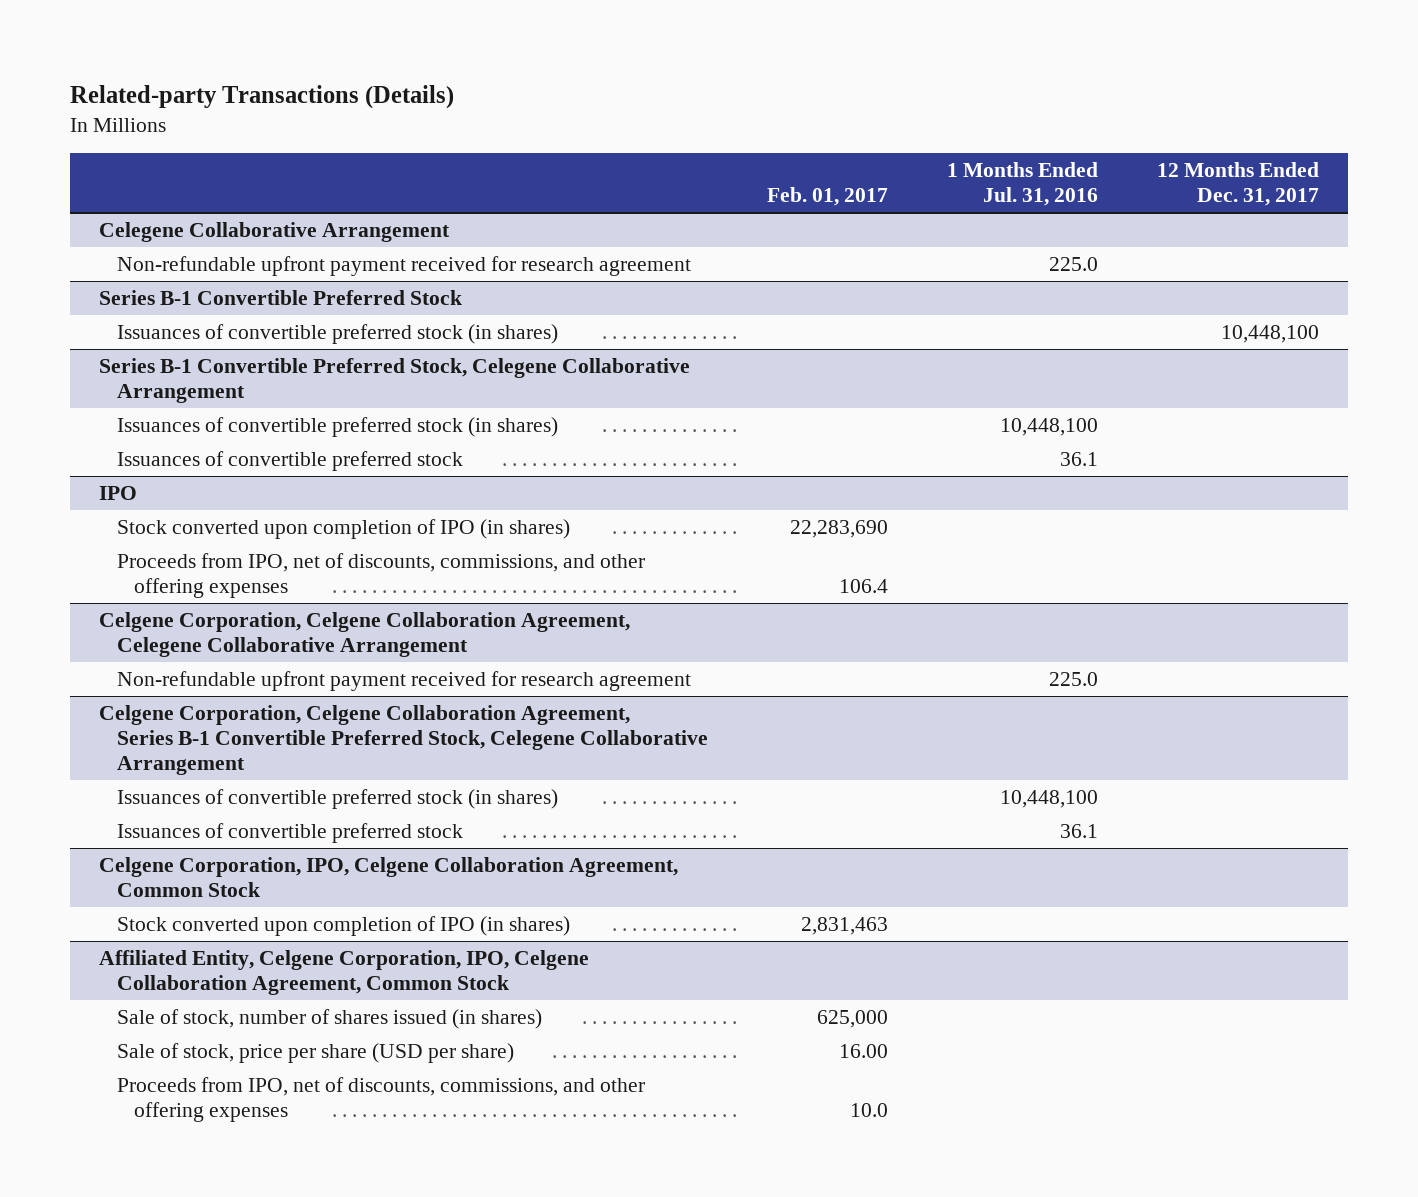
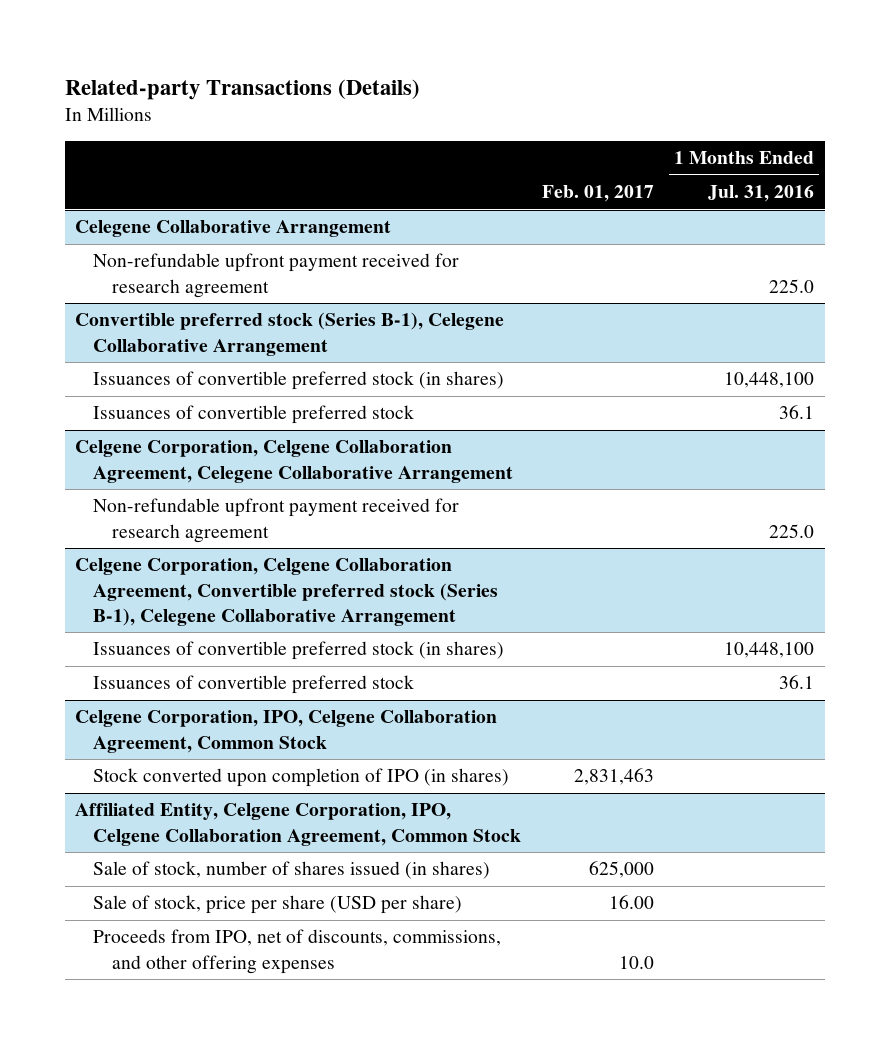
- | Feb. 01, 2017 | 1 Months Ended Jul. 31, 2016 | 12 Months Ended Dec. 31, 2017
+ | Feb. 01, 2017 | 1 Months Ended Jul. 31, 2016
- Series B-1 Convertible Preferred Stock
- Issuances of convertible preferred stock (in shares) | | | 10,448,100
- Series B-1 Convertible Preferred Stock, Celegene Collaborative Arrangement
+ Convertible preferred stock (Series B-1), Celegene Collaborative Arrangement
- IPO
- Stock converted upon completion of IPO (in shares) | 22,283,690 | |
- Proceeds from IPO, net of discounts, commissions, and other offering expenses | 106.4 | |
- Celgene Corporation, Celgene Collaboration Agreement, Series B-1 Convertible Preferred Stock, Celegene Collaborative Arrangement
+ Celgene Corporation, Celgene Collaboration Agreement, Convertible preferred stock (Series B-1), Celegene Collaborative Arrangement

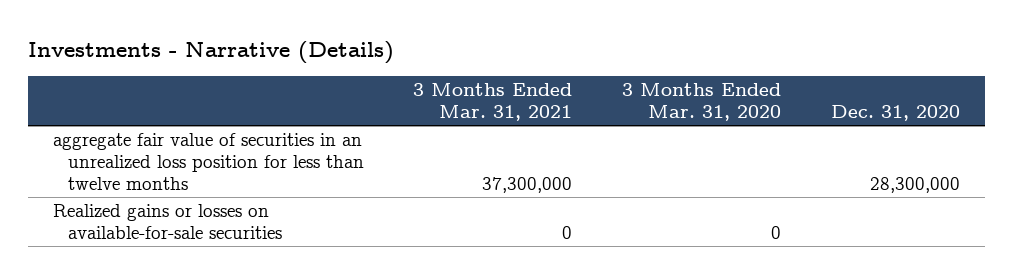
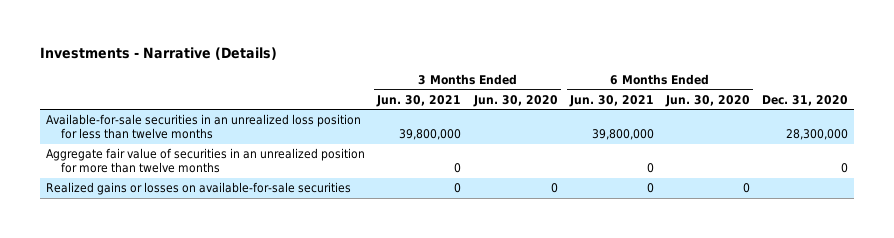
- | 3 Months Ended Mar. 31, 2021 | 3 Months Ended Mar. 31, 2020 | Dec. 31, 2020
+ | 3 Months Ended Jun. 30, 2021 | 3 Months Ended Jun. 30, 2020 | 6 Months Ended Jun. 30, 2021 | 6 Months Ended Jun. 30, 2020 | Dec. 31, 2020
- aggregate fair value of securities in an unrealized loss position for less than twelve months | 37,300,000 | | 28,300,000
+ Available-for-sale securities in an unrealized loss position for less than twelve months | 39,800,000 | | 39,800,000 | | 28,300,000
+ Aggregate fair value of securities in an unrealized position for more than twelve months | 0 | | 0 | | 0

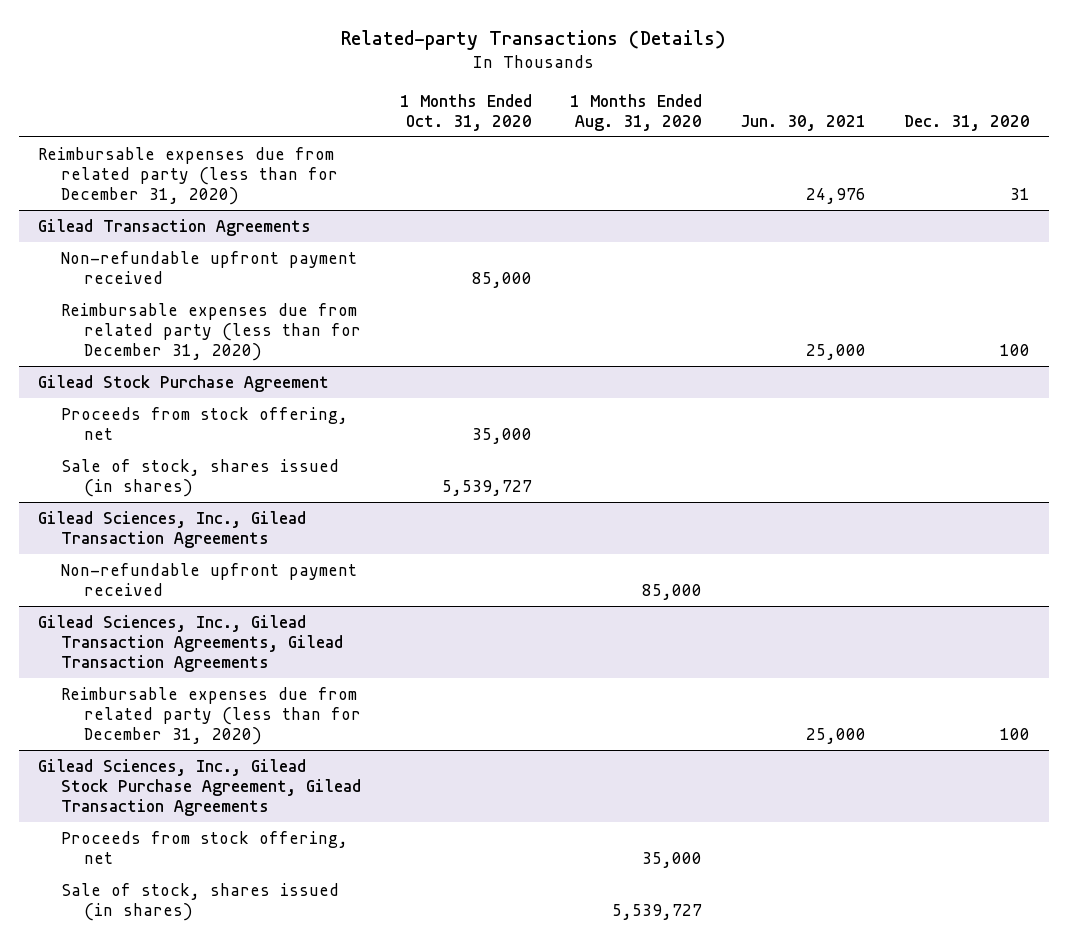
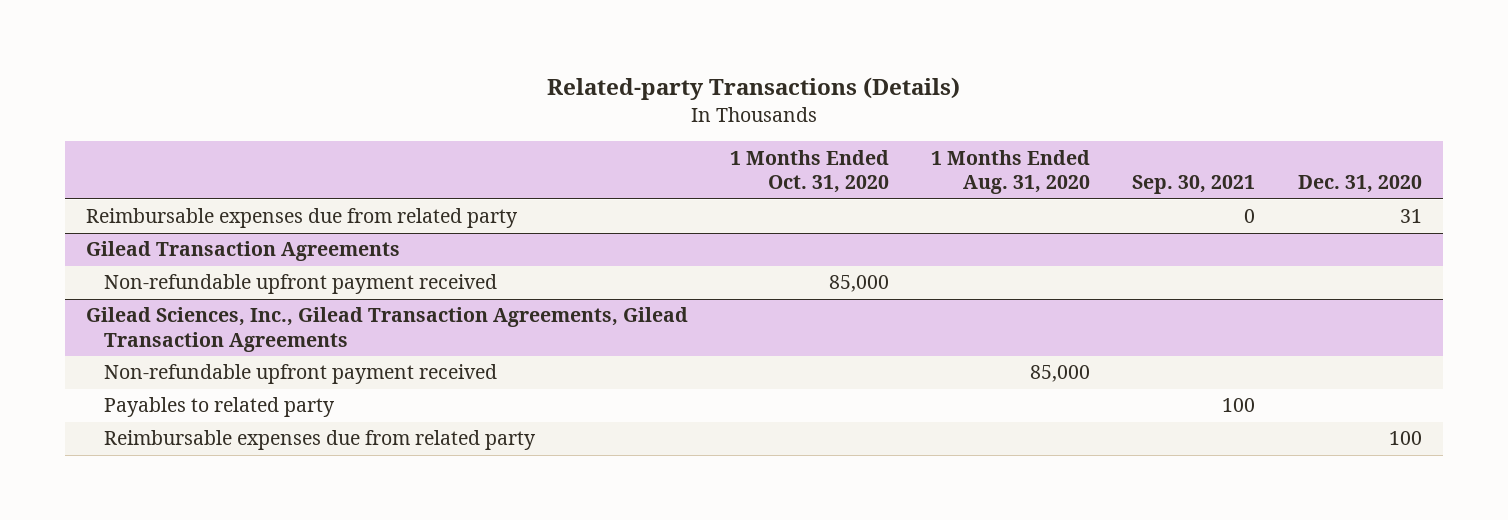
- | 1 Months Ended Oct. 31, 2020 | 1 Months Ended Aug. 31, 2020 | Jun. 30, 2021 | Dec. 31, 2020
+ | 1 Months Ended Oct. 31, 2020 | 1 Months Ended Aug. 31, 2020 | Sep. 30, 2021 | Dec. 31, 2020
- Reimbursable expenses due from related party (less than for December 31, 2020) | | | 24,976 | 31
+ Reimbursable expenses due from related party | | | 0 | 31
@ Gilead Transaction Agreements
- Reimbursable expenses due from related party (less than for December 31, 2020) | | | 25,000 | 100
- Gilead Stock Purchase Agreement
- Proceeds from stock offering, net | 35,000 | | |
- Sale of stock, shares issued (in shares) | 5,539,727 | | |
- Gilead Sciences, Inc., Gilead Transaction Agreements
- Non-refundable upfront payment received | | 85,000 | |
@ Gilead Sciences, Inc., Gilead Transaction Agreements, Gilead Transaction Agreements
- Reimbursable expenses due from related party (less than for December 31, 2020) | | | 25,000 | 100
- Gilead Sciences, Inc., Gilead Stock Purchase Agreement, Gilead Transaction Agreements
- Proceeds from stock offering, net | | 35,000 | |
- Sale of stock, shares issued (in shares) | | 5,539,727 | |
@ Gilead Sciences, Inc., Gilead Transaction Agreements, Gilead Transaction Agreements
+ Non-refundable upfront payment received | | 85,000 | |
+ Payables to related party | | | 100 |
+ Reimbursable expenses due from related party | | | | 100

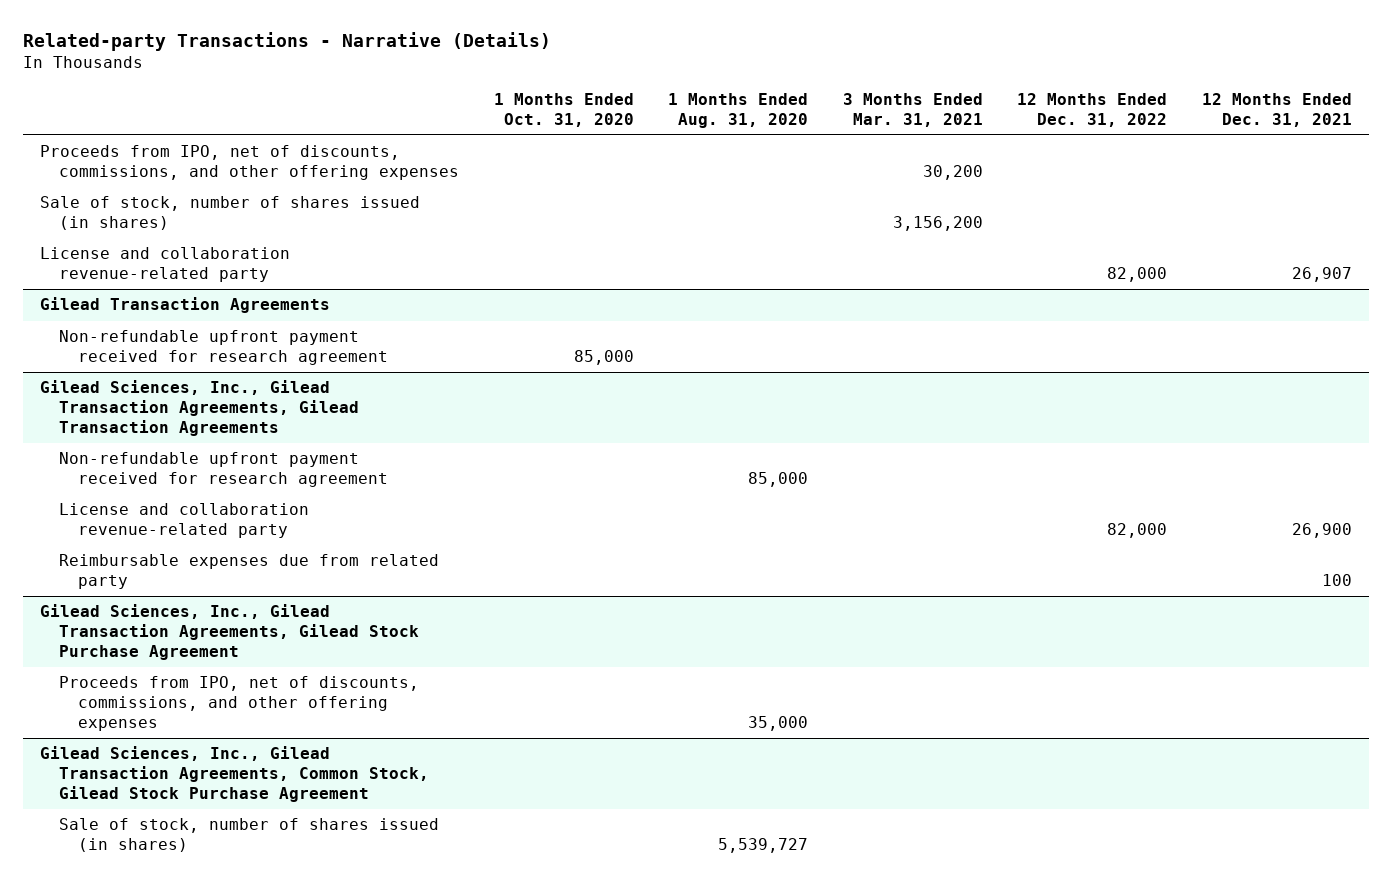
- Related-party Transactions (Details)
+ Related-party Transactions - Narrative (Details)
- | 1 Months Ended Oct. 31, 2020 | 1 Months Ended Aug. 31, 2020 | Sep. 30, 2021 | Dec. 31, 2020
+ | 1 Months Ended Oct. 31, 2020 | 1 Months Ended Aug. 31, 2020 | 3 Months Ended Mar. 31, 2021 | 12 Months Ended Dec. 31, 2022 | 12 Months Ended Dec. 31, 2021
- Reimbursable expenses due from related party | | | 0 | 31
+ Proceeds from IPO, net of discounts, commissions, and other offering expenses | | | 30,200 | |
+ Sale of stock, number of shares issued (in shares) | | | 3,156,200 | |
+ License and collaboration revenue-related party | | | | 82,000 | 26,907
@ Gilead Transaction Agreements
- Non-refundable upfront payment received | 85,000 | | |
+ Non-refundable upfront payment received for research agreement | 85,000 | | | |
@ Gilead Sciences, Inc., Gilead Transaction Agreements, Gilead Transaction Agreements
- Non-refundable upfront payment received | | 85,000 | |
- Payables to related party | | | 100 |
+ Non-refundable upfront payment received for research agreement | | 85,000 | | |
+ License and collaboration revenue-related party | | | | 82,000 | 26,900
+ Gilead Sciences, Inc., Gilead Transaction Agreements, Gilead Stock Purchase Agreement
+ Proceeds from IPO, net of discounts, commissions, and other offering expenses | | 35,000 | | |
+ Gilead Sciences, Inc., Gilead Transaction Agreements, Common Stock, Gilead Stock Purchase Agreement
+ Sale of stock, number of shares issued (in shares) | | 5,539,727 | | |

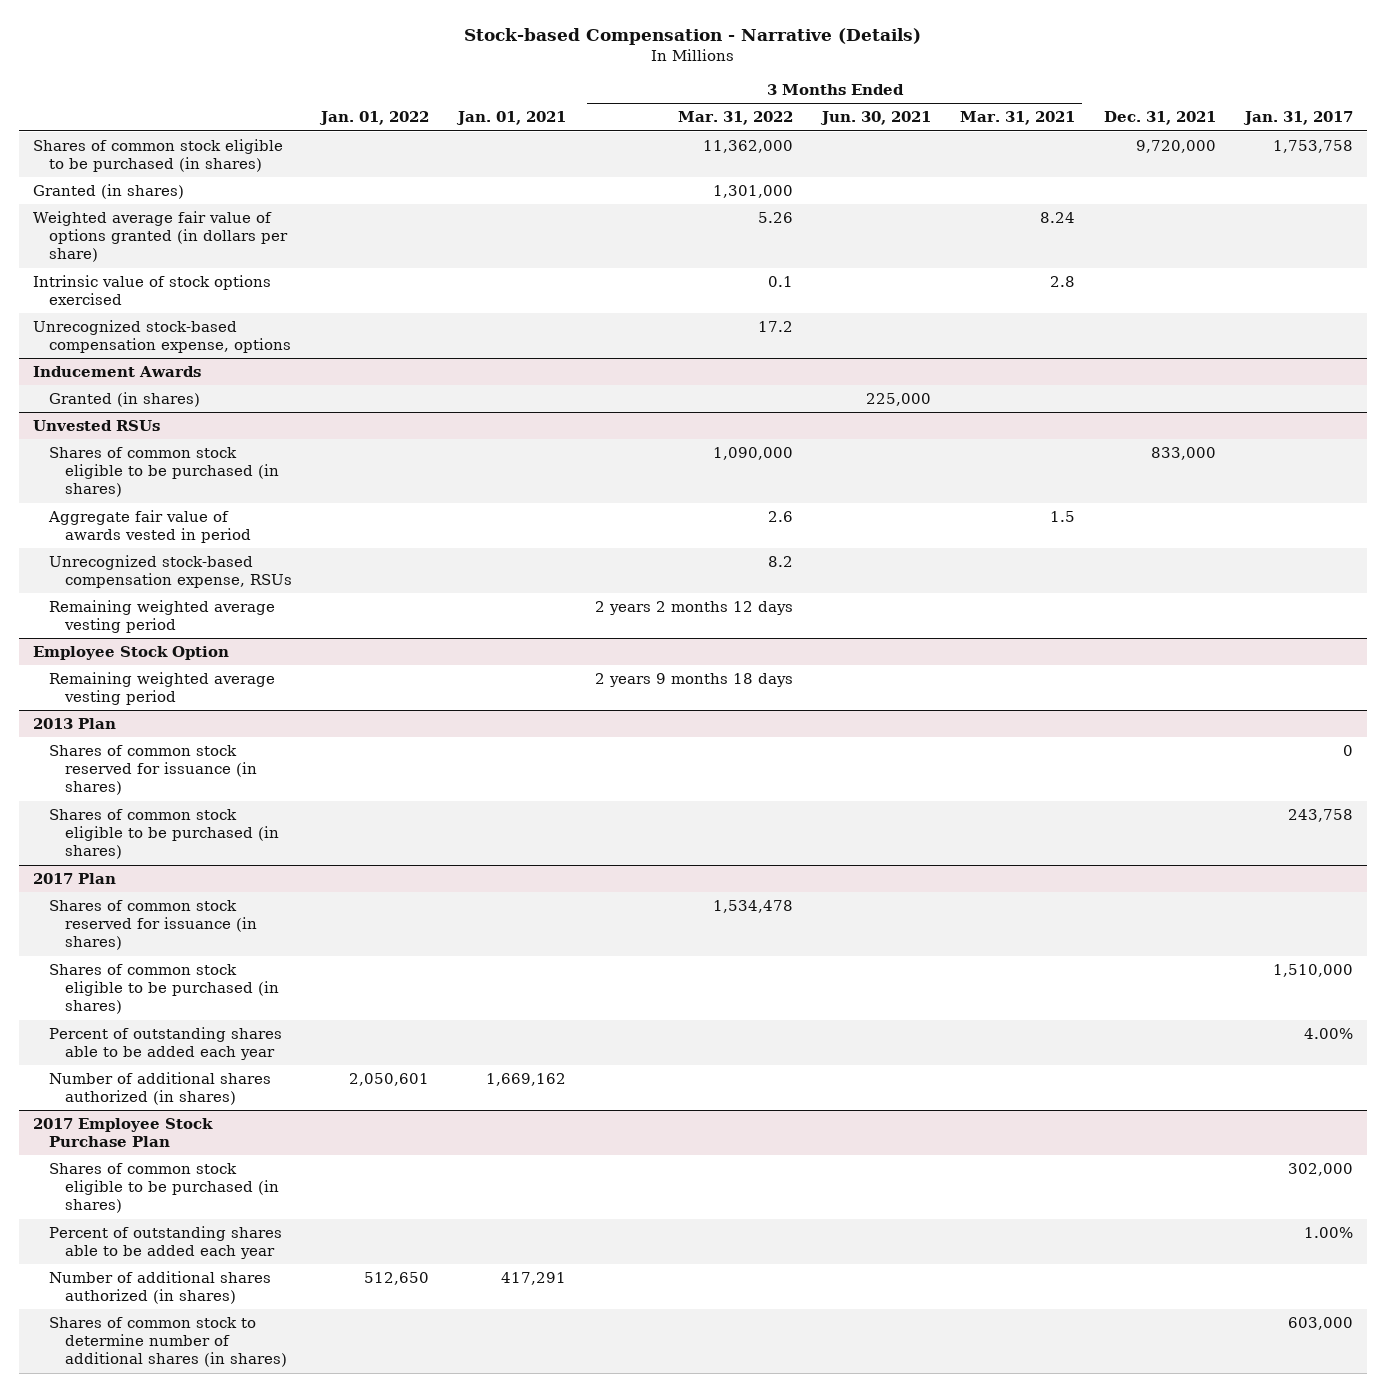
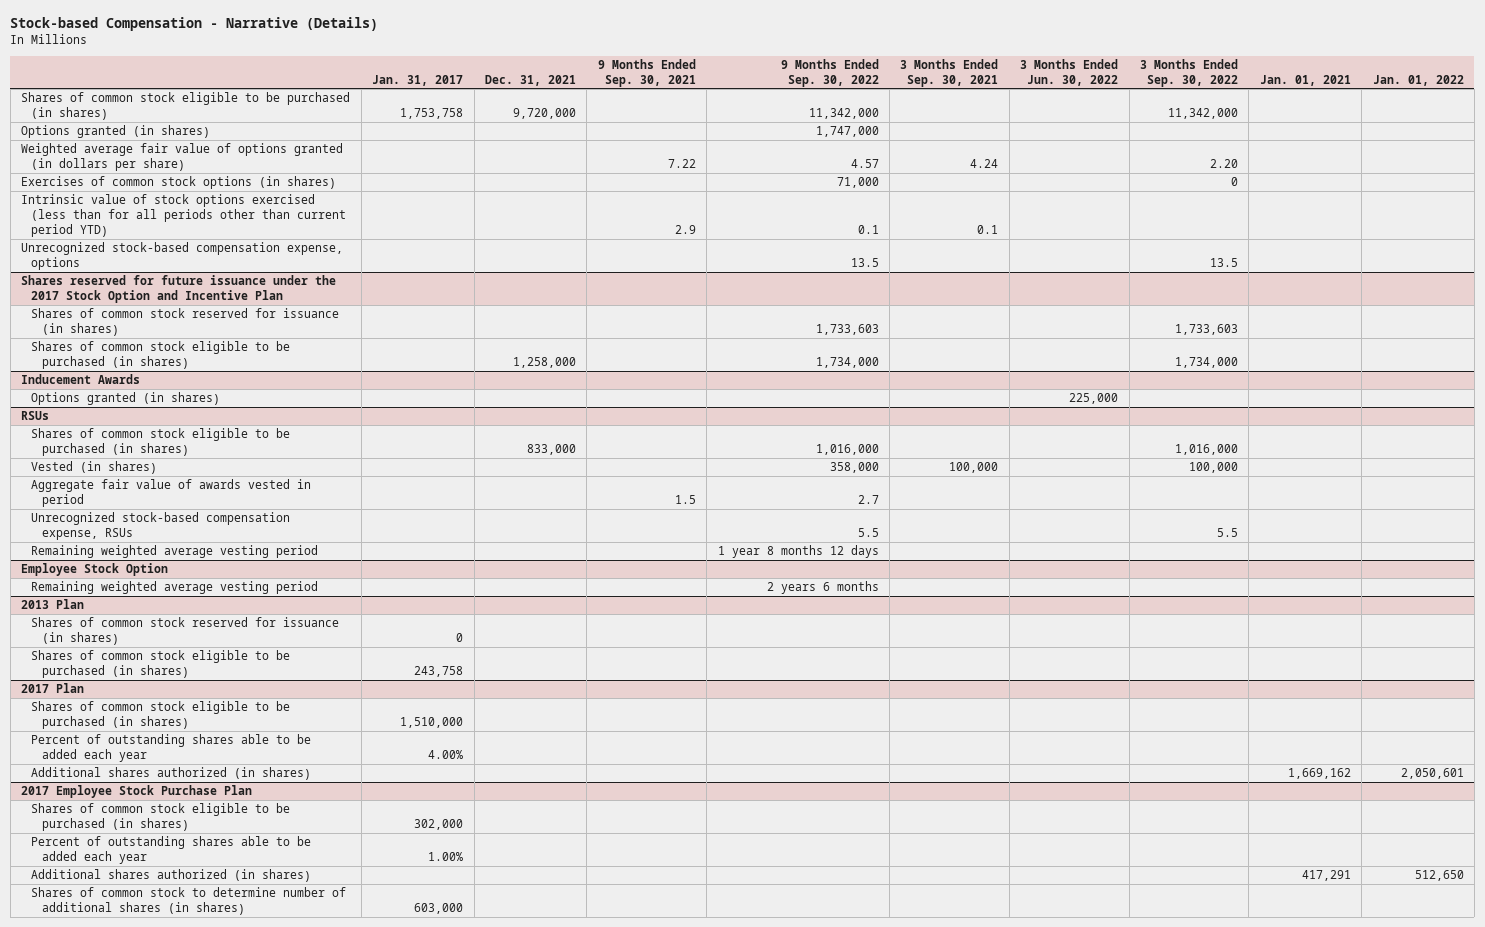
- | Jan. 01, 2022 | Jan. 01, 2021 | 3 Months Ended Mar. 31, 2022 | 3 Months Ended Jun. 30, 2021 | 3 Months Ended Mar. 31, 2021 | Dec. 31, 2021 | Jan. 31, 2017
+ | Jan. 31, 2017 | Dec. 31, 2021 | 9 Months Ended Sep. 30, 2021 | 9 Months Ended Sep. 30, 2022 | 3 Months Ended Sep. 30, 2021 | 3 Months Ended Jun. 30, 2022 | 3 Months Ended Sep. 30, 2022 | Jan. 01, 2021 | Jan. 01, 2022
- Granted (in shares) | | | 1,301,000 | | | |
+ Options granted (in shares) | | | | 1,747,000 | | | | |
- Intrinsic value of stock options exercised | | | 0.1 | | 2.8 | |
+ Exercises of common stock options (in shares) | | | | 71,000 | | | 0 | |
+ Intrinsic value of stock options exercised (less than for all periods other than current period YTD) | | | 2.9 | 0.1 | 0.1 | | | |
+ Shares reserved for future issuance under the 2017 Stock Option and Incentive Plan
+ Shares of common stock reserved for issuance (in shares) | | | | 1,733,603 | | | 1,733,603 | |
+ Shares of common stock eligible to be purchased (in shares) | | 1,258,000 | | 1,734,000 | | | 1,734,000 | |
@ Inducement Awards
- Granted (in shares) | | | | 225,000 | | |
- Unvested RSUs
@ Inducement Awards
+ Options granted (in shares) | | | | | | 225,000 | | |
+ RSUs
+ Vested (in shares) | | | | 358,000 | 100,000 | | 100,000 | |
@ 2017 Plan
- Shares of common stock reserved for issuance (in shares) | | | 1,534,478 | | | |
- Number of additional shares authorized (in shares) | 2,050,601 | 1,669,162 | | | | |
+ Additional shares authorized (in shares) | | | | | | | | 1,669,162 | 2,050,601
@ 2017 Employee Stock Purchase Plan
- Number of additional shares authorized (in shares) | 512,650 | 417,291 | | | | |
+ Additional shares authorized (in shares) | | | | | | | | 417,291 | 512,650

